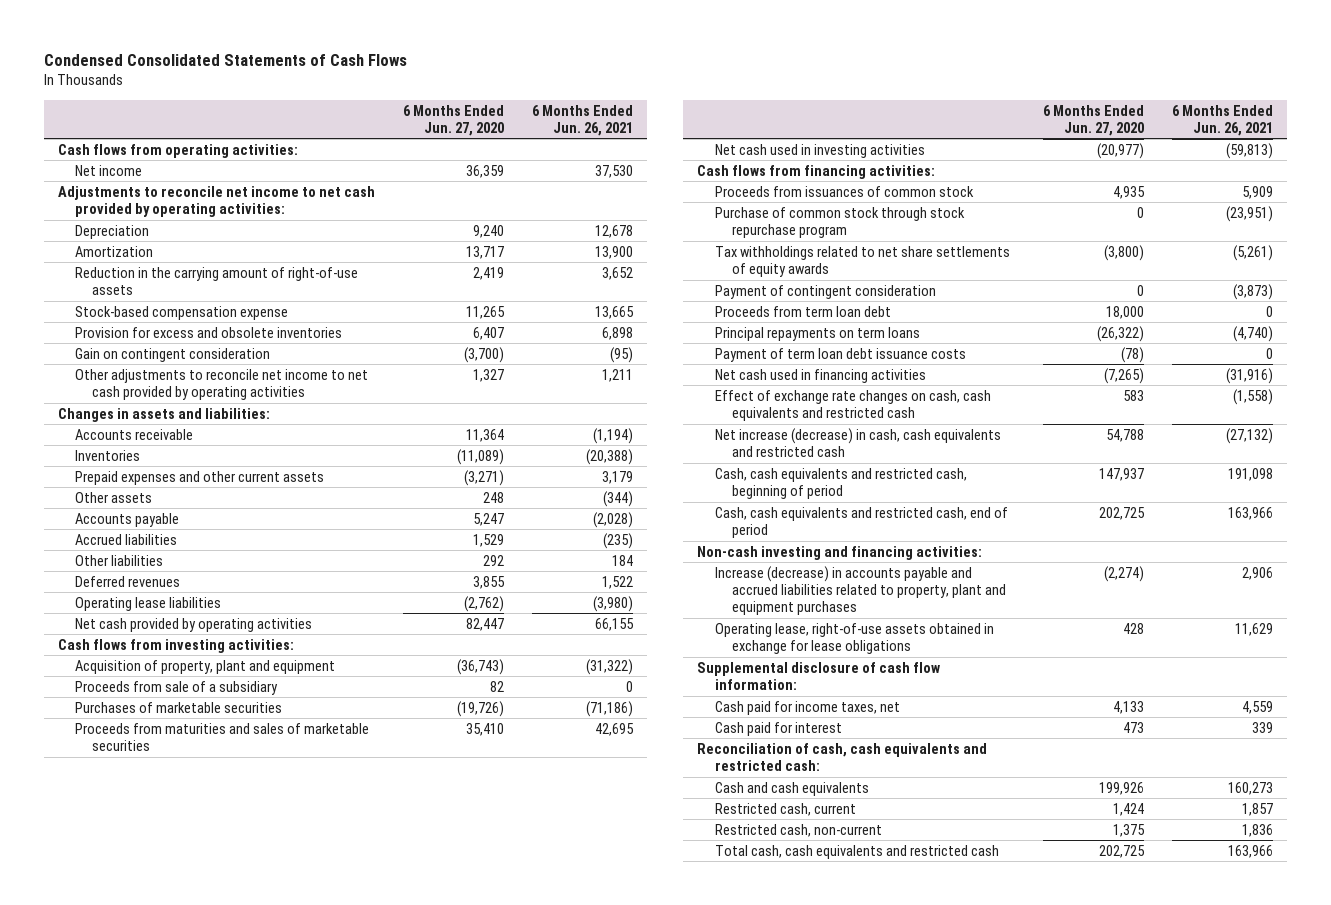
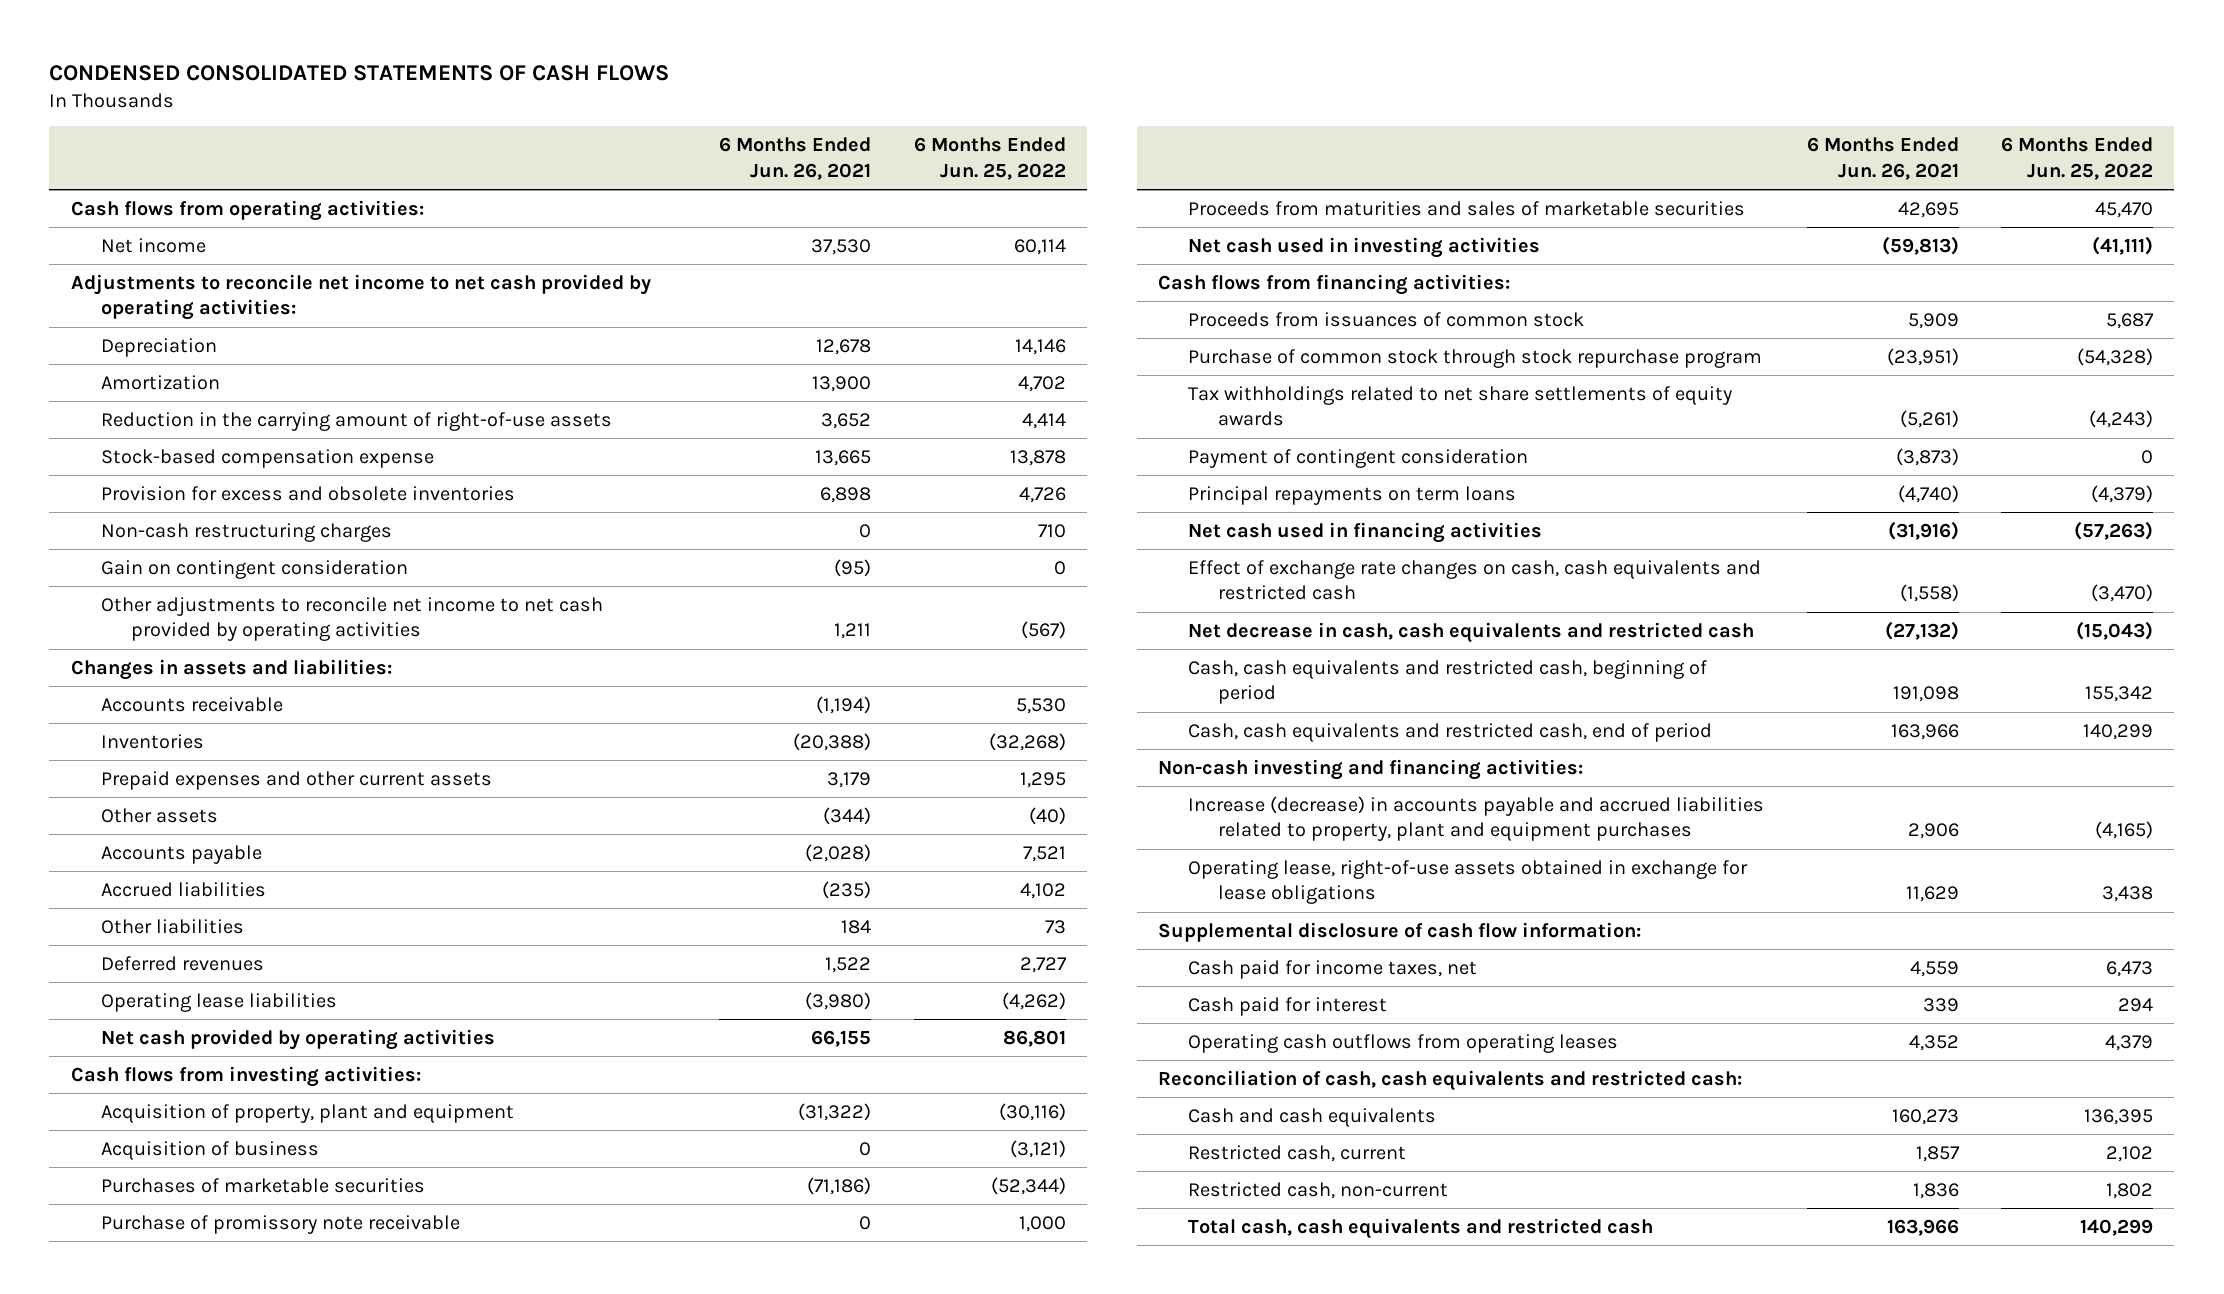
- Condensed Consolidated Statements of Cash Flows
+ CONDENSED CONSOLIDATED STATEMENTS OF CASH FLOWS
- | 6 Months Ended Jun. 27, 2020 | 6 Months Ended Jun. 26, 2021
+ | 6 Months Ended Jun. 26, 2021 | 6 Months Ended Jun. 25, 2022
+ Non-cash restructuring charges | 0 | 710
- Proceeds from sale of a subsidiary | 82 | 0
+ Acquisition of business | 0 | (3,121)
+ Purchase of promissory note receivable | 0 | 1,000
- Proceeds from term loan debt | 18,000 | 0
- Payment of term loan debt issuance costs | (78) | 0
- Net increase (decrease) in cash, cash equivalents and restricted cash | 54,788 | (27,132)
+ Net decrease in cash, cash equivalents and restricted cash | (27,132) | (15,043)
+ Operating cash outflows from operating leases | 4,352 | 4,379

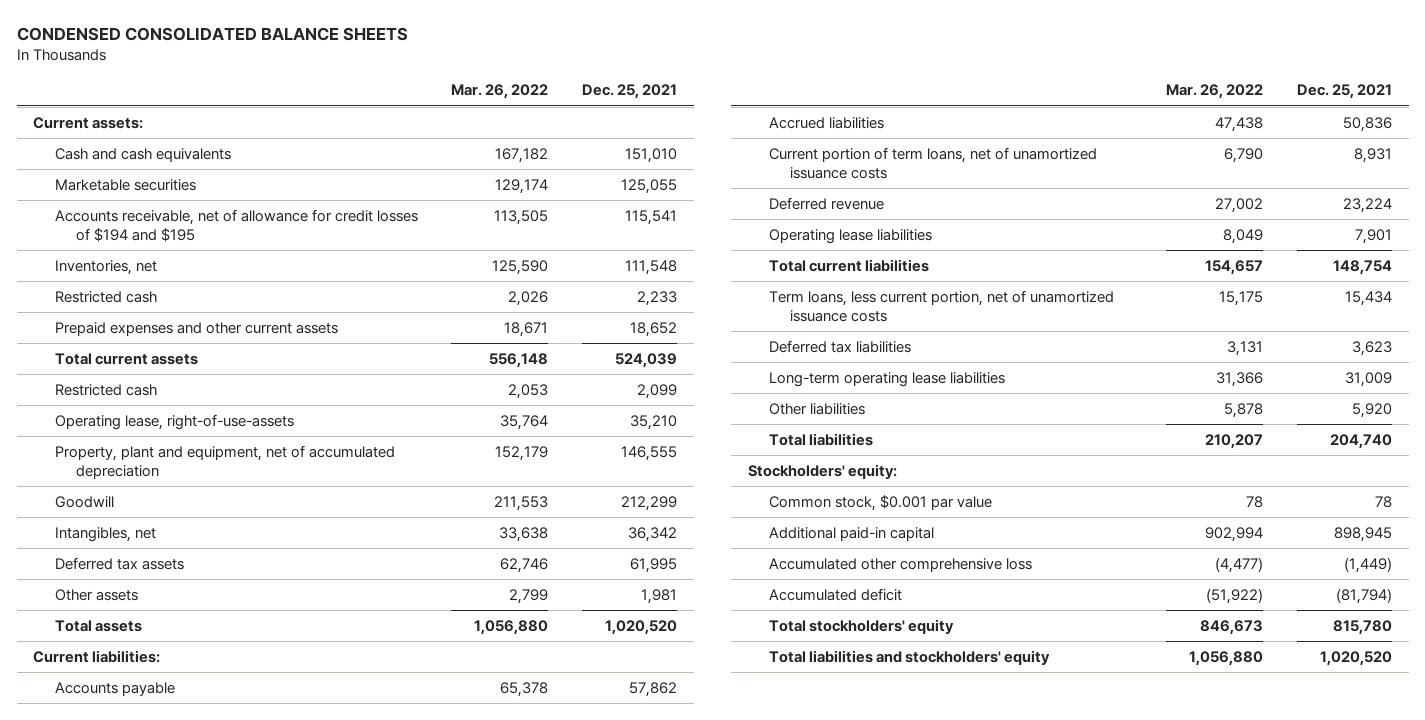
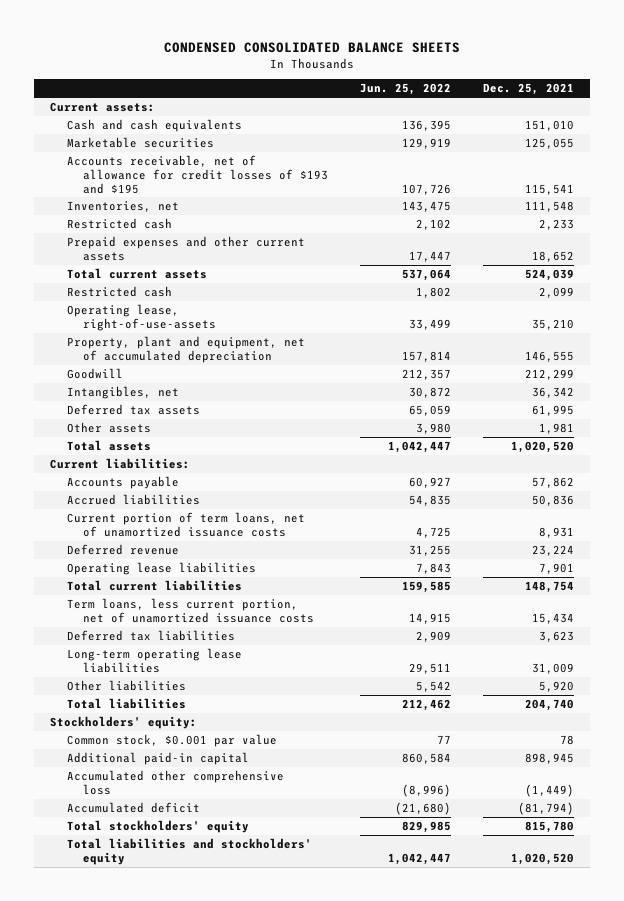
- | Mar. 26, 2022 | Dec. 25, 2021
+ | Jun. 25, 2022 | Dec. 25, 2021
- Accounts receivable, net of allowance for credit losses of $194 and $195 | 113,505 | 115,541
+ Accounts receivable, net of allowance for credit losses of $193 and $195 | 107,726 | 115,541

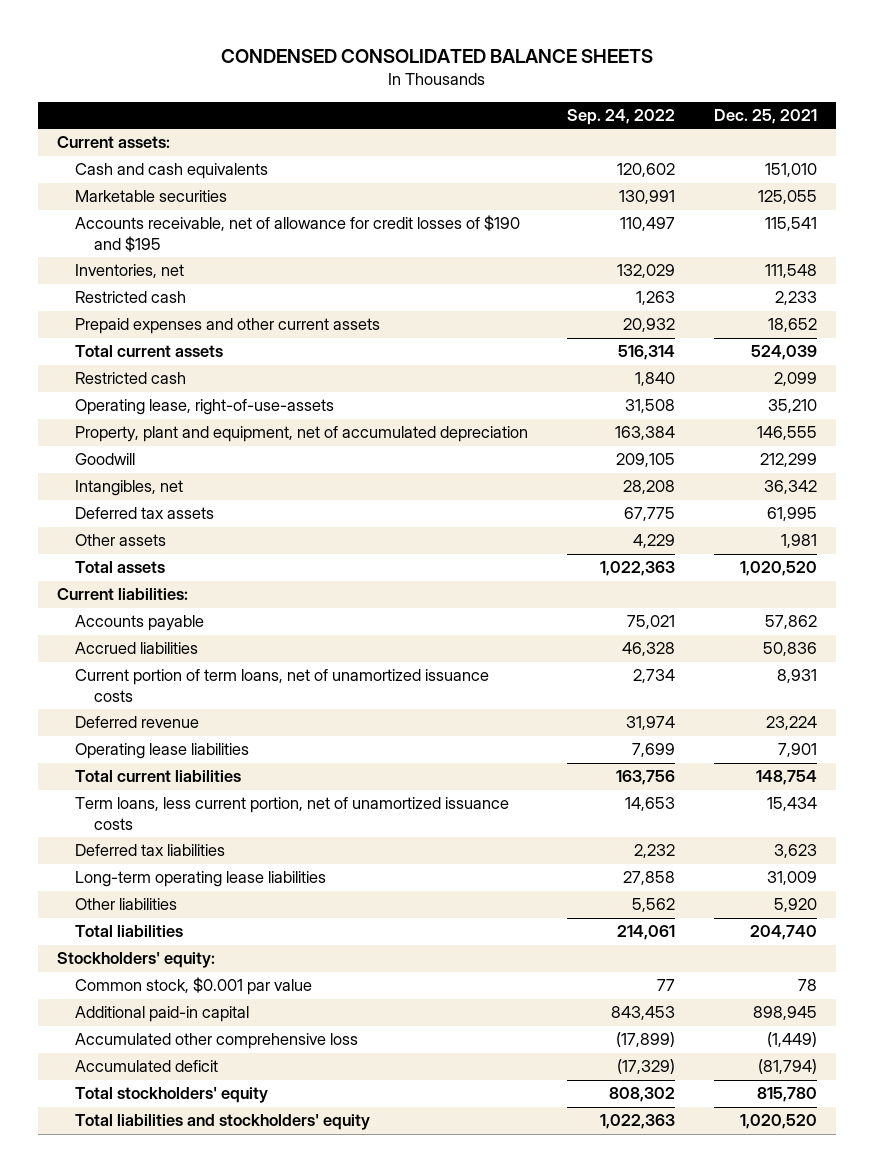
- | Jun. 25, 2022 | Dec. 25, 2021
+ | Sep. 24, 2022 | Dec. 25, 2021
- Accounts receivable, net of allowance for credit losses of $193 and $195 | 107,726 | 115,541
+ Accounts receivable, net of allowance for credit losses of $190 and $195 | 110,497 | 115,541

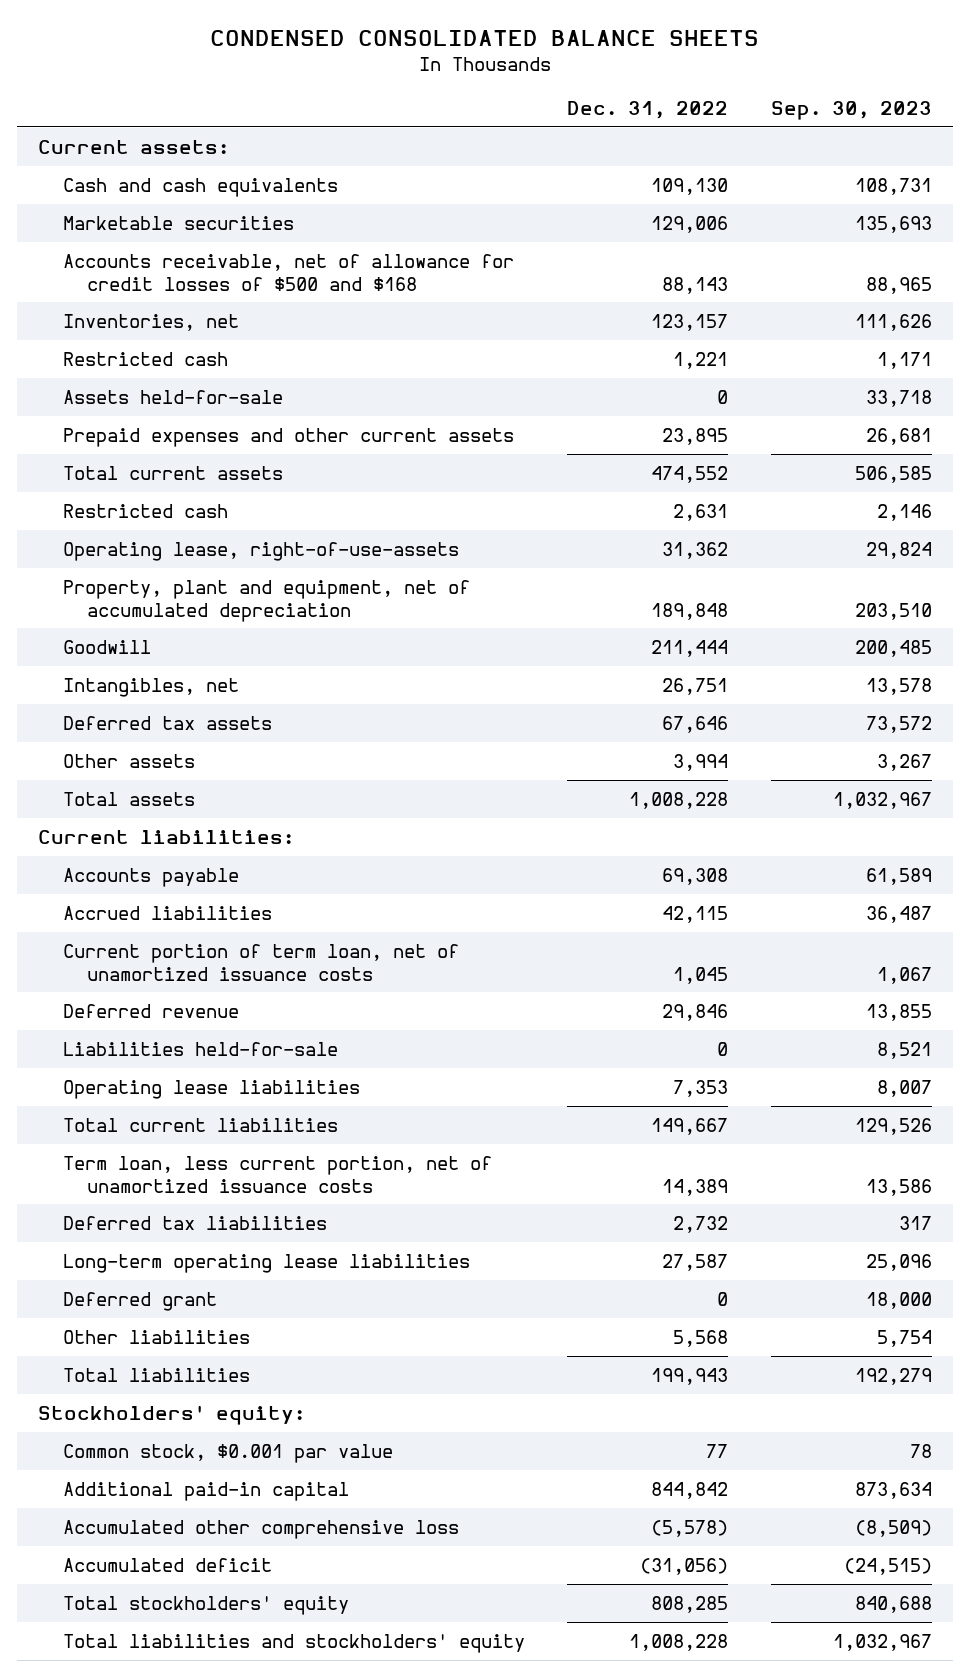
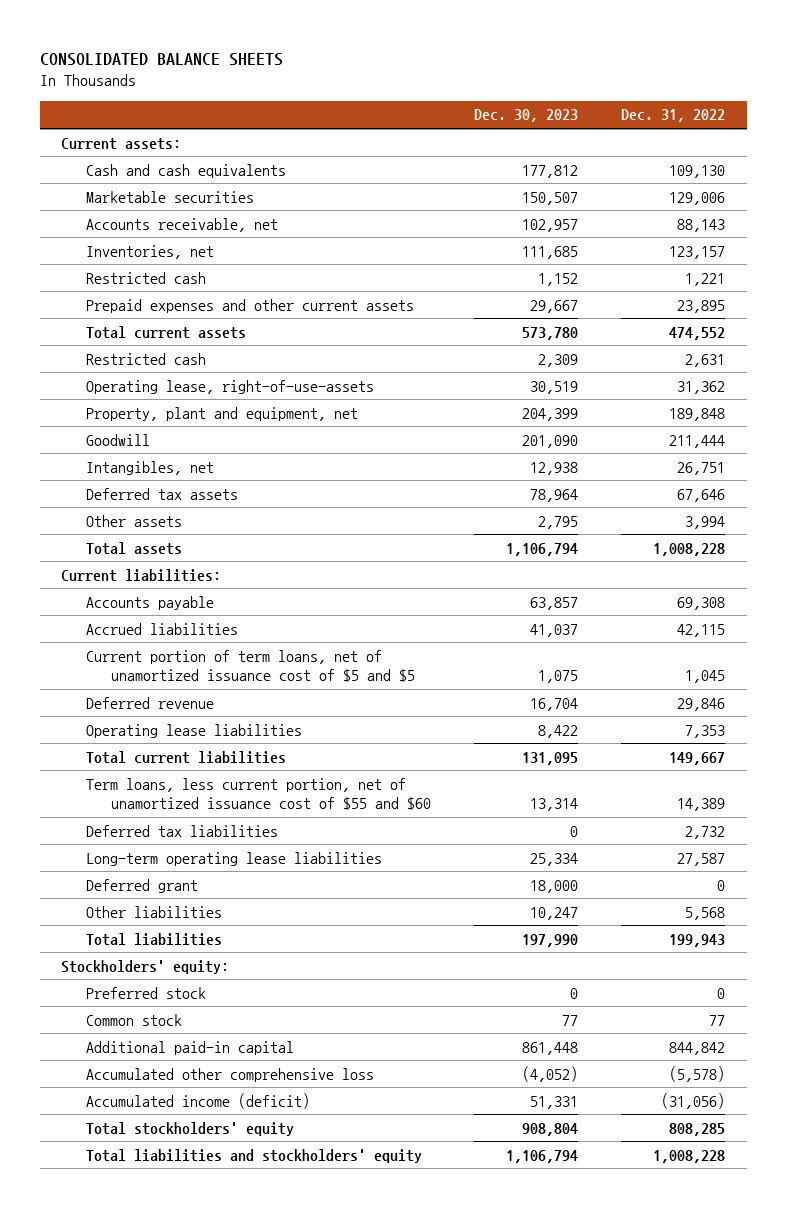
- CONDENSED CONSOLIDATED BALANCE SHEETS
+ CONSOLIDATED BALANCE SHEETS
- | Dec. 31, 2022 | Sep. 30, 2023
+ | Dec. 30, 2023 | Dec. 31, 2022
- Accounts receivable, net of allowance for credit losses of $500 and $168 | 88,143 | 88,965
+ Accounts receivable, net | 102,957 | 88,143
- Assets held-for-sale | 0 | 33,718
- Property, plant and equipment, net of accumulated depreciation | 189,848 | 203,510
+ Property, plant and equipment, net | 204,399 | 189,848
- Current portion of term loan, net of unamortized issuance costs | 1,045 | 1,067
+ Current portion of term loans, net of unamortized issuance cost of $5 and $5 | 1,075 | 1,045
- Liabilities held-for-sale | 0 | 8,521
- Term loan, less current portion, net of unamortized issuance costs | 14,389 | 13,586
+ Term loans, less current portion, net of unamortized issuance cost of $55 and $60 | 13,314 | 14,389
- Common stock, $0.001 par value | 77 | 78
+ Preferred stock | 0 | 0
+ Common stock | 77 | 77
- Accumulated deficit | (31,056) | (24,515)
+ Accumulated income (deficit) | 51,331 | (31,056)

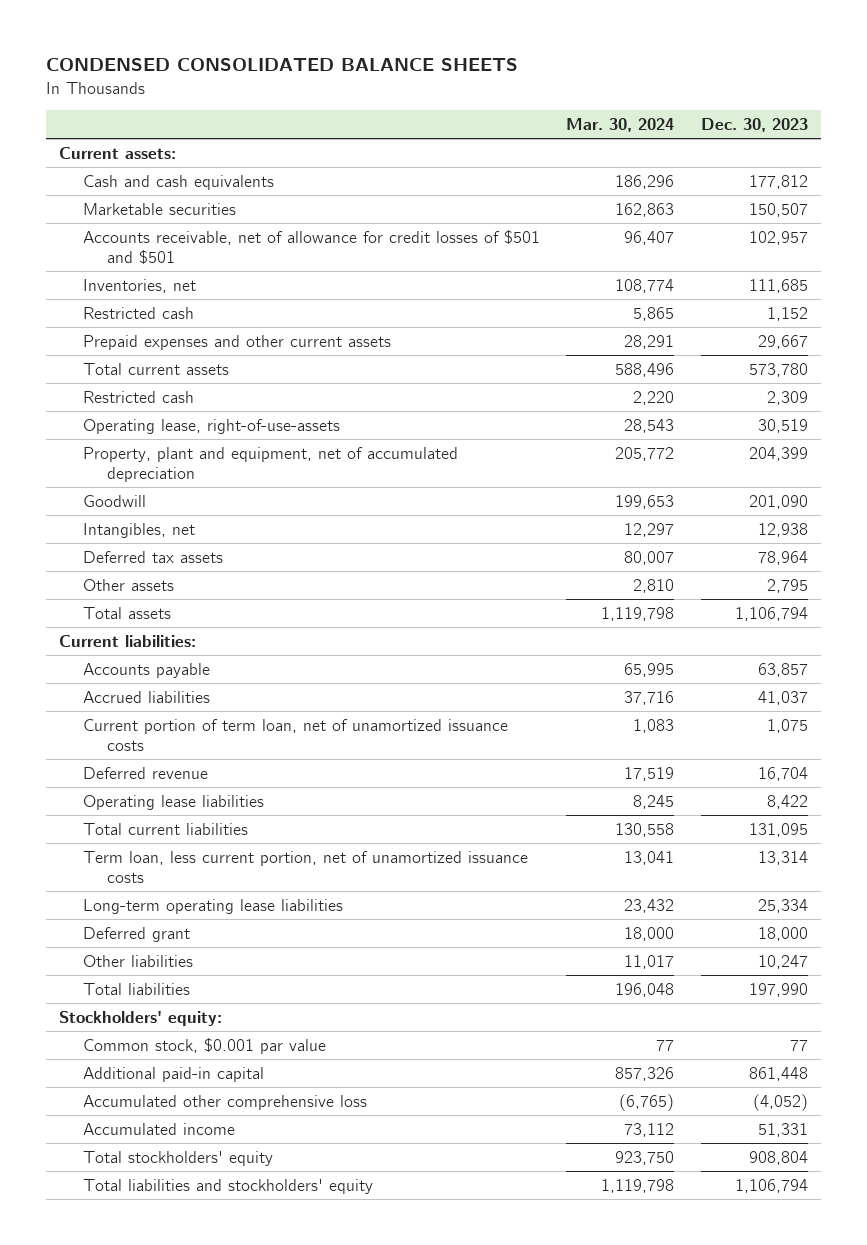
- CONSOLIDATED BALANCE SHEETS
+ CONDENSED CONSOLIDATED BALANCE SHEETS
- | Dec. 30, 2023 | Dec. 31, 2022
+ | Mar. 30, 2024 | Dec. 30, 2023
- Accounts receivable, net | 102,957 | 88,143
+ Accounts receivable, net of allowance for credit losses of $501 and $501 | 96,407 | 102,957
- Property, plant and equipment, net | 204,399 | 189,848
+ Property, plant and equipment, net of accumulated depreciation | 205,772 | 204,399
- Current portion of term loans, net of unamortized issuance cost of $5 and $5 | 1,075 | 1,045
+ Current portion of term loan, net of unamortized issuance costs | 1,083 | 1,075
- Term loans, less current portion, net of unamortized issuance cost of $55 and $60 | 13,314 | 14,389
- Deferred tax liabilities | 0 | 2,732
+ Term loan, less current portion, net of unamortized issuance costs | 13,041 | 13,314
- Preferred stock | 0 | 0
- Common stock | 77 | 77
+ Common stock, $0.001 par value | 77 | 77
- Accumulated income (deficit) | 51,331 | (31,056)
+ Accumulated income | 73,112 | 51,331

